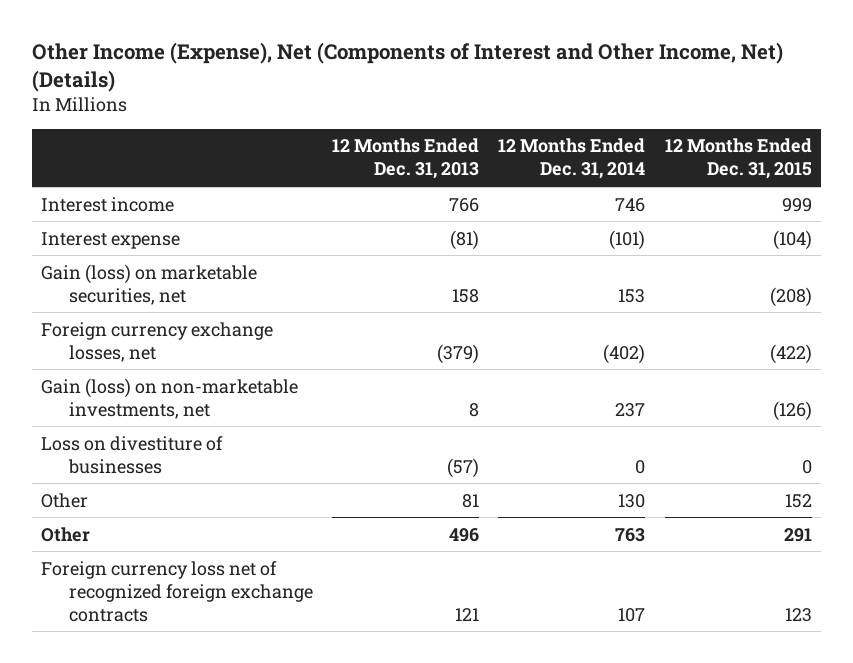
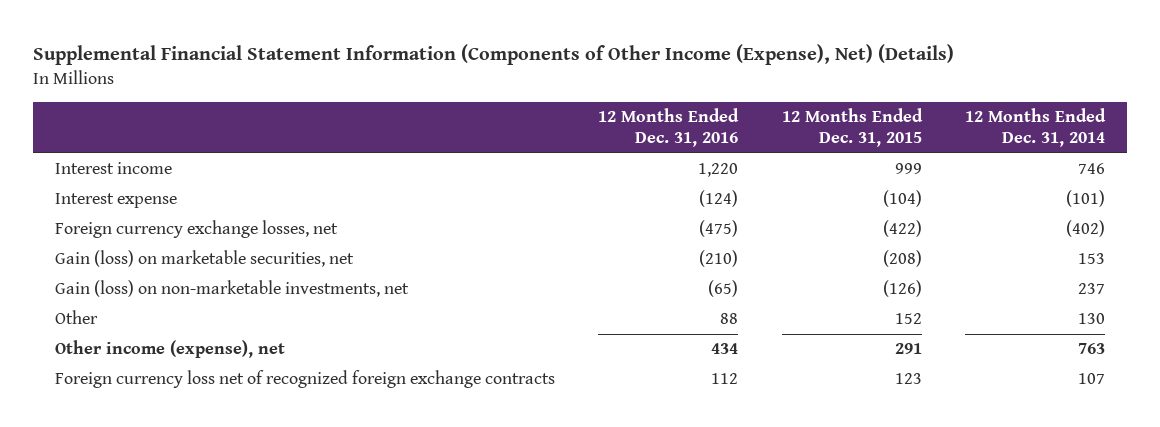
- Other Income (Expense), Net (Components of Interest and Other Income, Net) (Details)
+ Supplemental Financial Statement Information (Components of Other Income (Expense), Net) (Details)
- | 12 Months Ended Dec. 31, 2013 | 12 Months Ended Dec. 31, 2014 | 12 Months Ended Dec. 31, 2015
+ | 12 Months Ended Dec. 31, 2016 | 12 Months Ended Dec. 31, 2015 | 12 Months Ended Dec. 31, 2014
moved down: Gain (loss) on marketable securities, net | (210) | (208) | 153
- Loss on divestiture of businesses | (57) | 0 | 0
- Other | 496 | 763 | 291
+ Other income (expense), net | 434 | 291 | 763

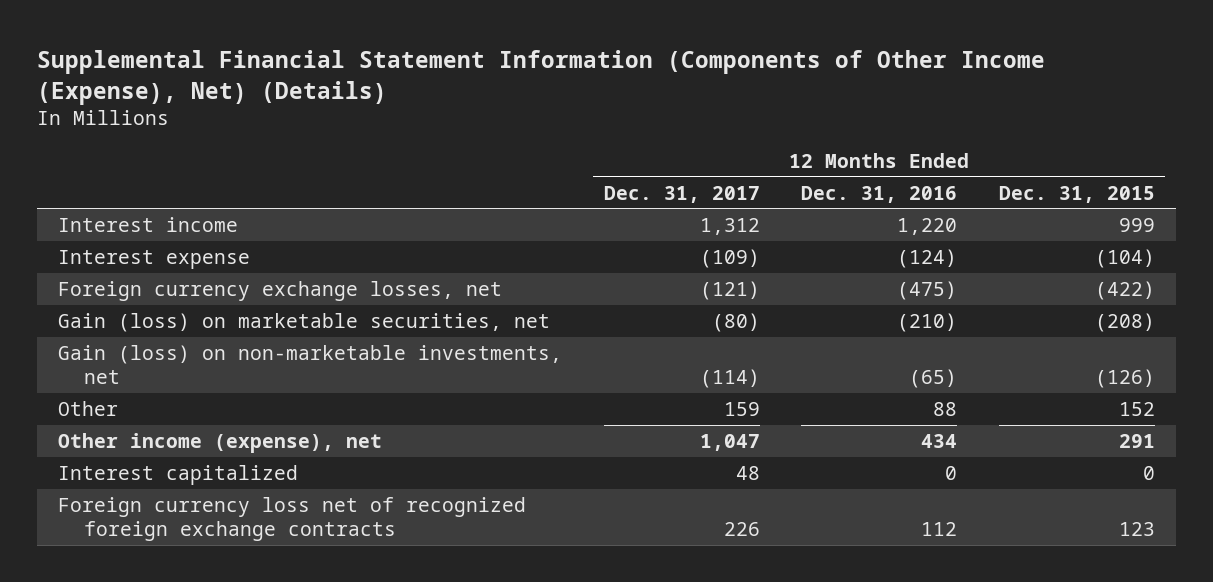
- | 12 Months Ended Dec. 31, 2016 | 12 Months Ended Dec. 31, 2015 | 12 Months Ended Dec. 31, 2014
+ | 12 Months Ended Dec. 31, 2017 | 12 Months Ended Dec. 31, 2016 | 12 Months Ended Dec. 31, 2015
+ Interest capitalized | 48 | 0 | 0

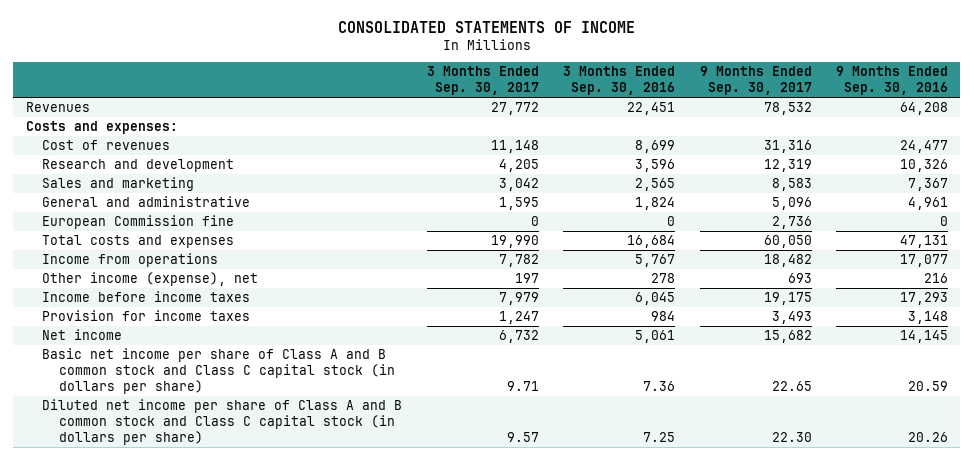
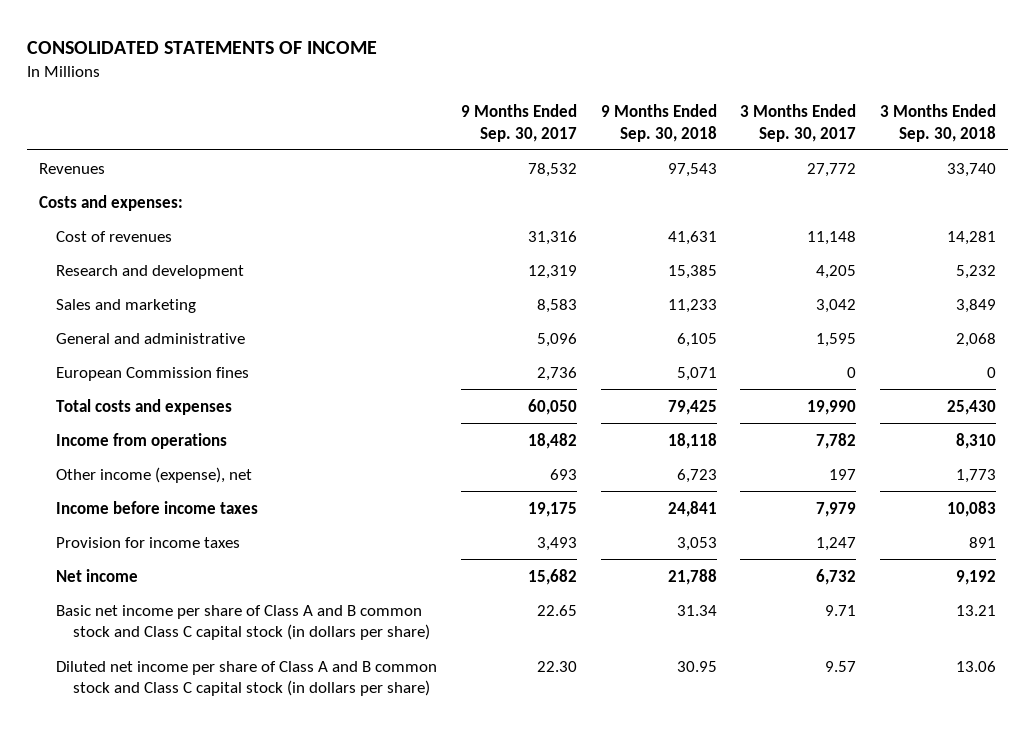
- | 3 Months Ended Sep. 30, 2017 | 3 Months Ended Sep. 30, 2016 | 9 Months Ended Sep. 30, 2017 | 9 Months Ended Sep. 30, 2016
+ | 9 Months Ended Sep. 30, 2017 | 9 Months Ended Sep. 30, 2018 | 3 Months Ended Sep. 30, 2017 | 3 Months Ended Sep. 30, 2018
- European Commission fine | 0 | 0 | 2,736 | 0
+ European Commission fines | 2,736 | 5,071 | 0 | 0

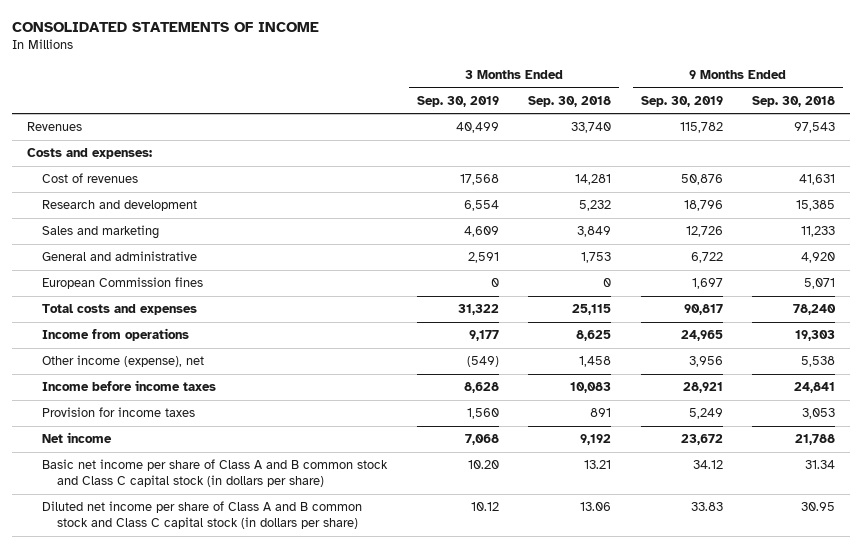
- | 9 Months Ended Sep. 30, 2017 | 9 Months Ended Sep. 30, 2018 | 3 Months Ended Sep. 30, 2017 | 3 Months Ended Sep. 30, 2018
+ | 3 Months Ended Sep. 30, 2019 | 3 Months Ended Sep. 30, 2018 | 9 Months Ended Sep. 30, 2019 | 9 Months Ended Sep. 30, 2018
- General and administrative | 5,096 | 6,105 | 1,595 | 2,068
+ General and administrative | 2,591 | 1,753 | 6,722 | 4,920
- Total costs and expenses | 60,050 | 79,425 | 19,990 | 25,430
- Income from operations | 18,482 | 18,118 | 7,782 | 8,310
- Other income (expense), net | 693 | 6,723 | 197 | 1,773
+ Total costs and expenses | 31,322 | 25,115 | 90,817 | 78,240
+ Income from operations | 9,177 | 8,625 | 24,965 | 19,303
+ Other income (expense), net | (549) | 1,458 | 3,956 | 5,538

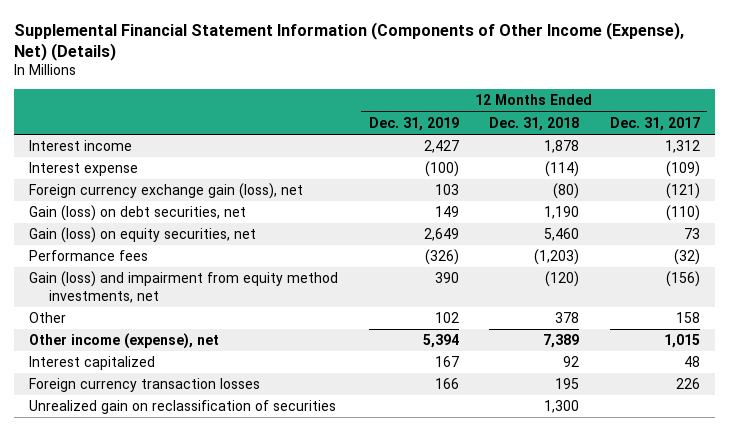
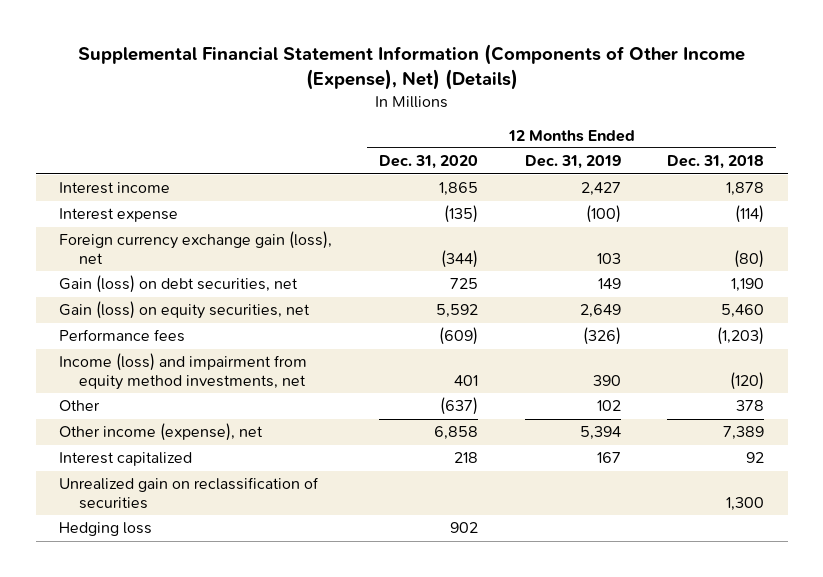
- | 12 Months Ended Dec. 31, 2019 | 12 Months Ended Dec. 31, 2018 | 12 Months Ended Dec. 31, 2017
+ | 12 Months Ended Dec. 31, 2020 | 12 Months Ended Dec. 31, 2019 | 12 Months Ended Dec. 31, 2018
- Gain (loss) and impairment from equity method investments, net | 390 | (120) | (156)
+ Income (loss) and impairment from equity method investments, net | 401 | 390 | (120)
- Foreign currency transaction losses | 166 | 195 | 226
+ Hedging loss | 902 | |

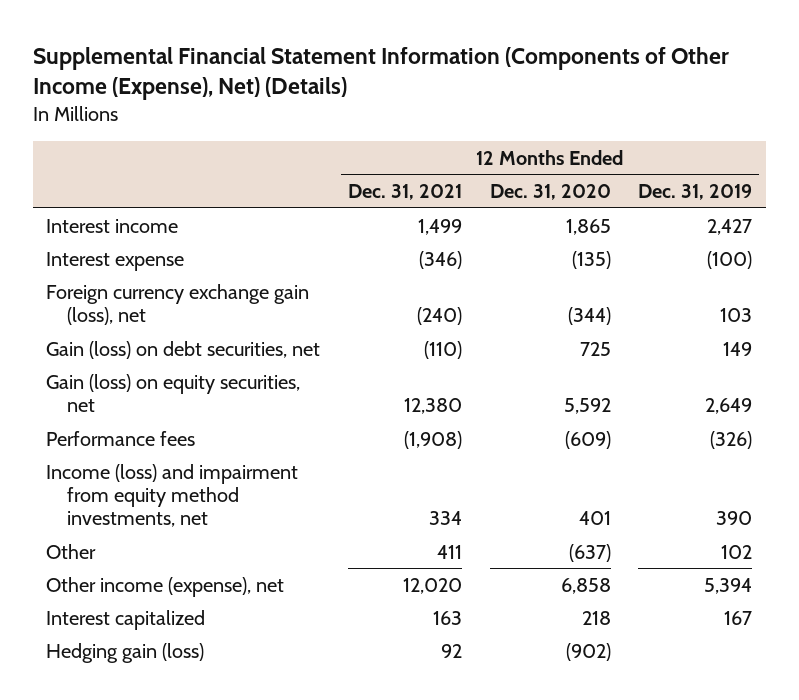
- | 12 Months Ended Dec. 31, 2020 | 12 Months Ended Dec. 31, 2019 | 12 Months Ended Dec. 31, 2018
+ | 12 Months Ended Dec. 31, 2021 | 12 Months Ended Dec. 31, 2020 | 12 Months Ended Dec. 31, 2019
- Unrealized gain on reclassification of securities | | | 1,300
- Hedging loss | 902 | |
+ Hedging gain (loss) | 92 | (902) |

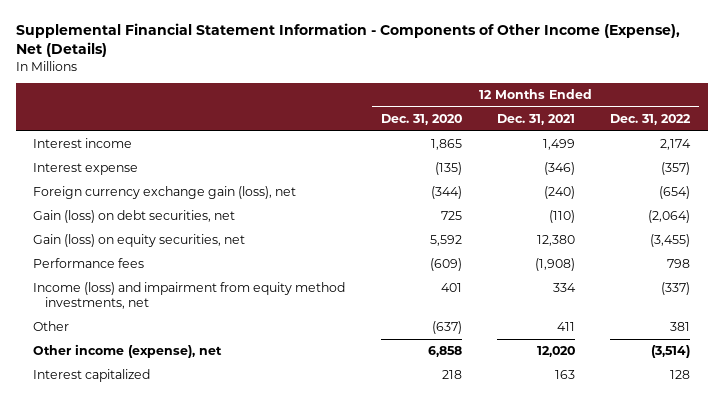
- Supplemental Financial Statement Information (Components of Other Income (Expense), Net) (Details)
+ Supplemental Financial Statement Information - Components of Other Income (Expense), Net (Details)
- | 12 Months Ended Dec. 31, 2021 | 12 Months Ended Dec. 31, 2020 | 12 Months Ended Dec. 31, 2019
+ | 12 Months Ended Dec. 31, 2020 | 12 Months Ended Dec. 31, 2021 | 12 Months Ended Dec. 31, 2022
- Hedging gain (loss) | 92 | (902) |

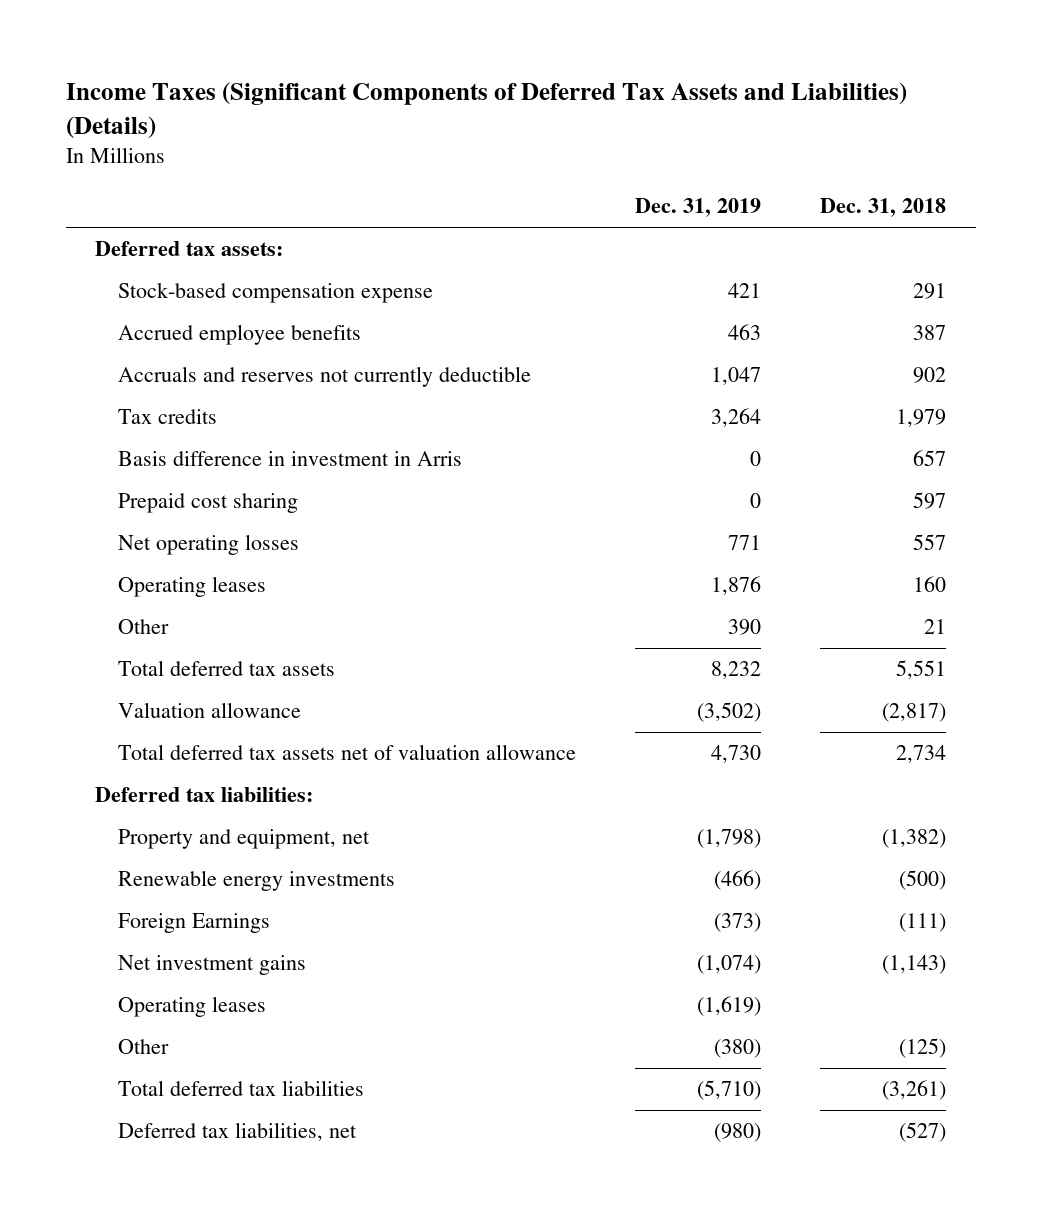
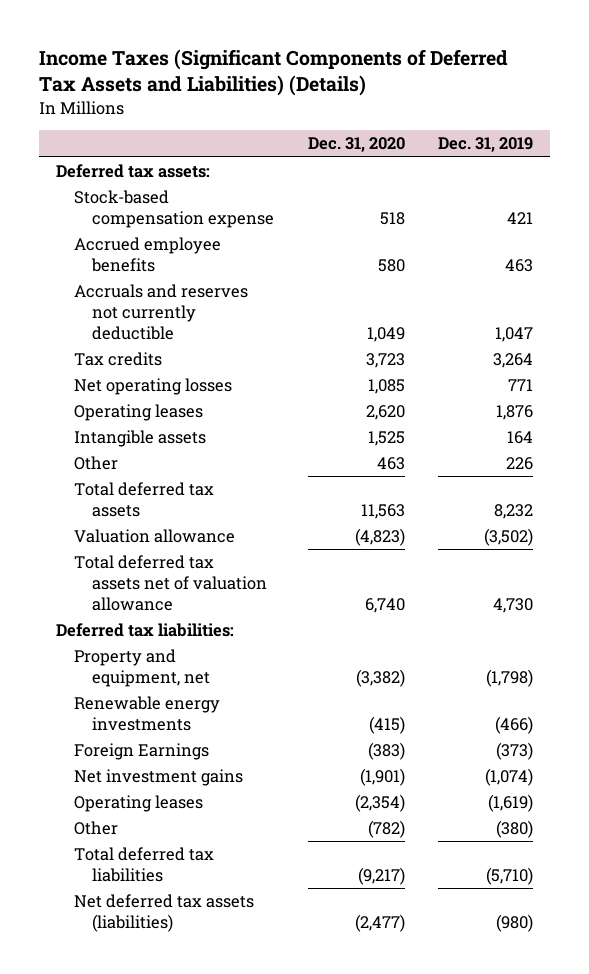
- | Dec. 31, 2019 | Dec. 31, 2018
+ | Dec. 31, 2020 | Dec. 31, 2019
- Basis difference in investment in Arris | 0 | 657
- Prepaid cost sharing | 0 | 597
- Other | 390 | 21
+ Intangible assets | 1,525 | 164
+ Other | 463 | 226
- Deferred tax liabilities, net | (980) | (527)
+ Net deferred tax assets (liabilities) | (2,477) | (980)

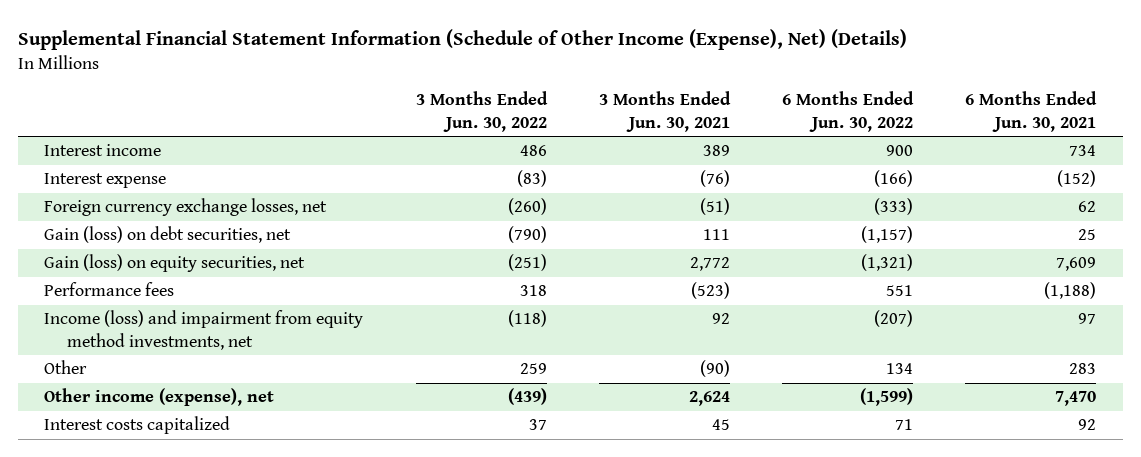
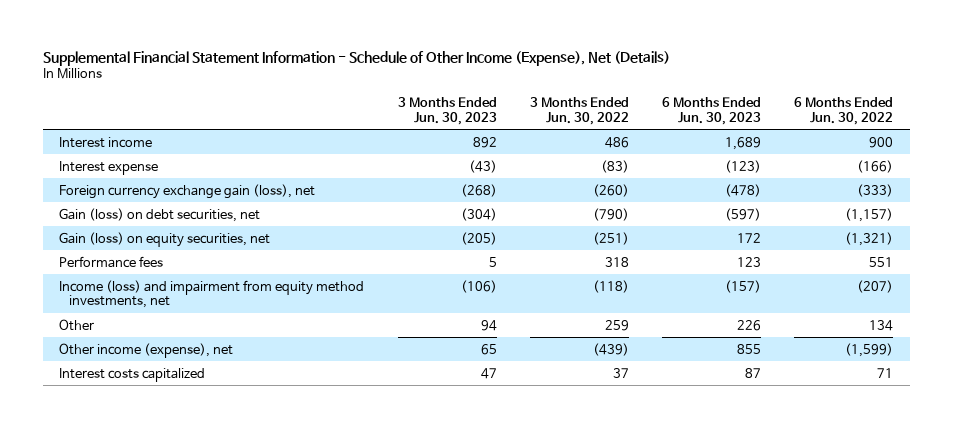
- Supplemental Financial Statement Information (Schedule of Other Income (Expense), Net) (Details)
+ Supplemental Financial Statement Information - Schedule of Other Income (Expense), Net (Details)
- | 3 Months Ended Jun. 30, 2022 | 3 Months Ended Jun. 30, 2021 | 6 Months Ended Jun. 30, 2022 | 6 Months Ended Jun. 30, 2021
+ | 3 Months Ended Jun. 30, 2023 | 3 Months Ended Jun. 30, 2022 | 6 Months Ended Jun. 30, 2023 | 6 Months Ended Jun. 30, 2022
- Foreign currency exchange losses, net | (260) | (51) | (333) | 62
+ Foreign currency exchange gain (loss), net | (268) | (260) | (478) | (333)

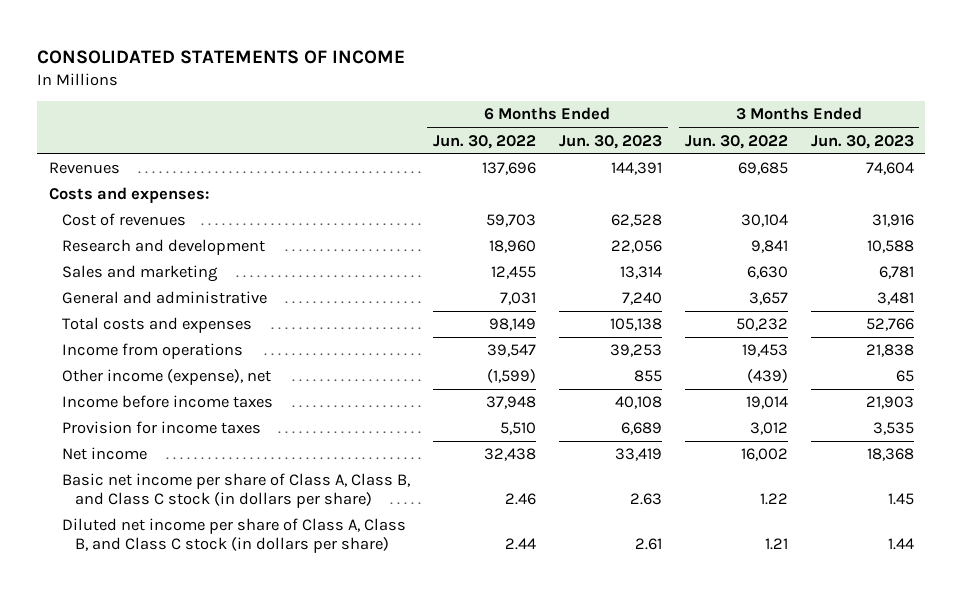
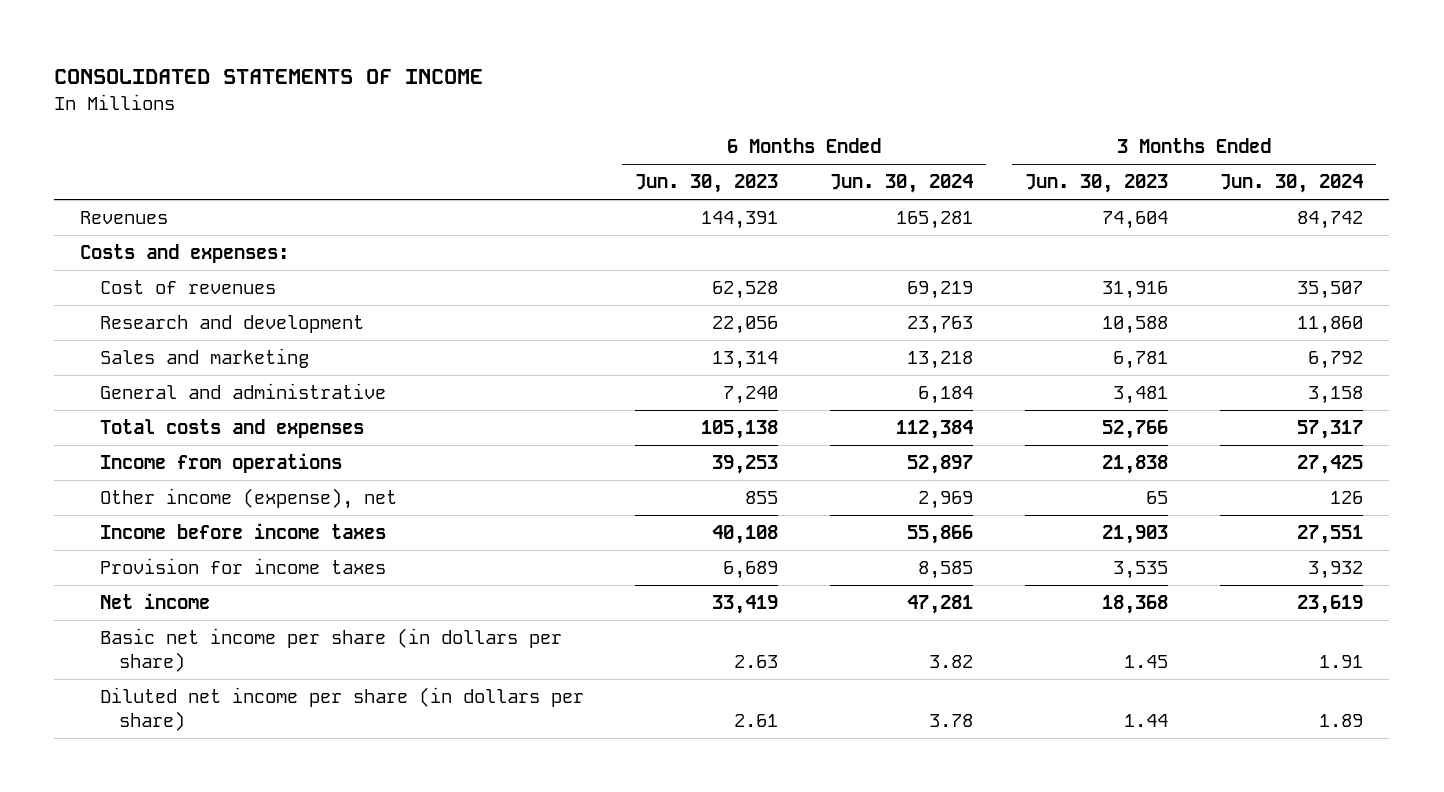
- | 6 Months Ended Jun. 30, 2022 | 6 Months Ended Jun. 30, 2023 | 3 Months Ended Jun. 30, 2022 | 3 Months Ended Jun. 30, 2023
+ | 6 Months Ended Jun. 30, 2023 | 6 Months Ended Jun. 30, 2024 | 3 Months Ended Jun. 30, 2023 | 3 Months Ended Jun. 30, 2024
- Basic net income per share of Class A, Class B, and Class C stock (in dollars per share) | 2.46 | 2.63 | 1.22 | 1.45
- Diluted net income per share of Class A, Class B, and Class C stock (in dollars per share) | 2.44 | 2.61 | 1.21 | 1.44
+ Basic net income per share (in dollars per share) | 2.63 | 3.82 | 1.45 | 1.91
+ Diluted net income per share (in dollars per share) | 2.61 | 3.78 | 1.44 | 1.89

